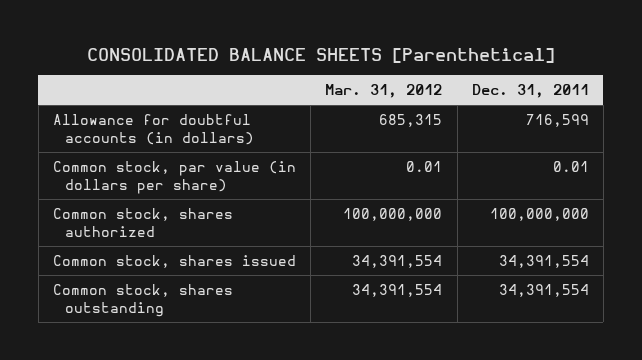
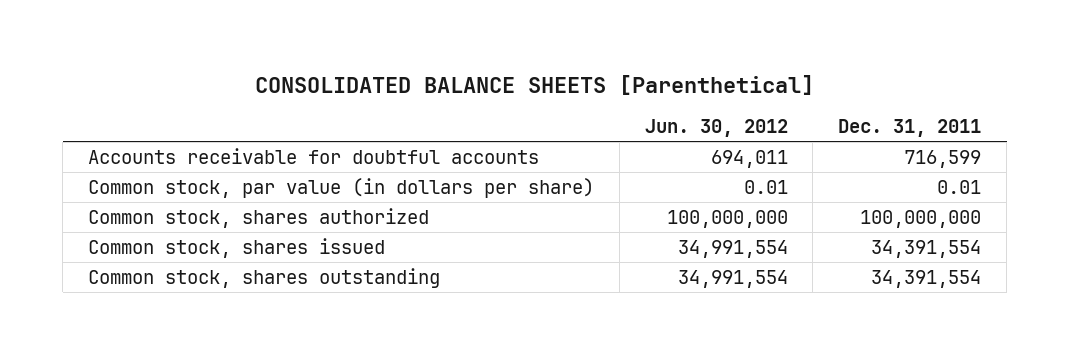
- | Mar. 31, 2012 | Dec. 31, 2011
+ | Jun. 30, 2012 | Dec. 31, 2011
- Allowance for doubtful accounts (in dollars) | 685,315 | 716,599
+ Accounts receivable for doubtful accounts | 694,011 | 716,599

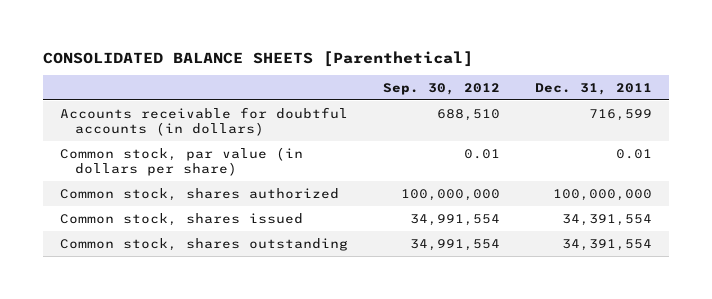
- | Jun. 30, 2012 | Dec. 31, 2011
+ | Sep. 30, 2012 | Dec. 31, 2011
- Accounts receivable for doubtful accounts | 694,011 | 716,599
+ Accounts receivable for doubtful accounts (in dollars) | 688,510 | 716,599

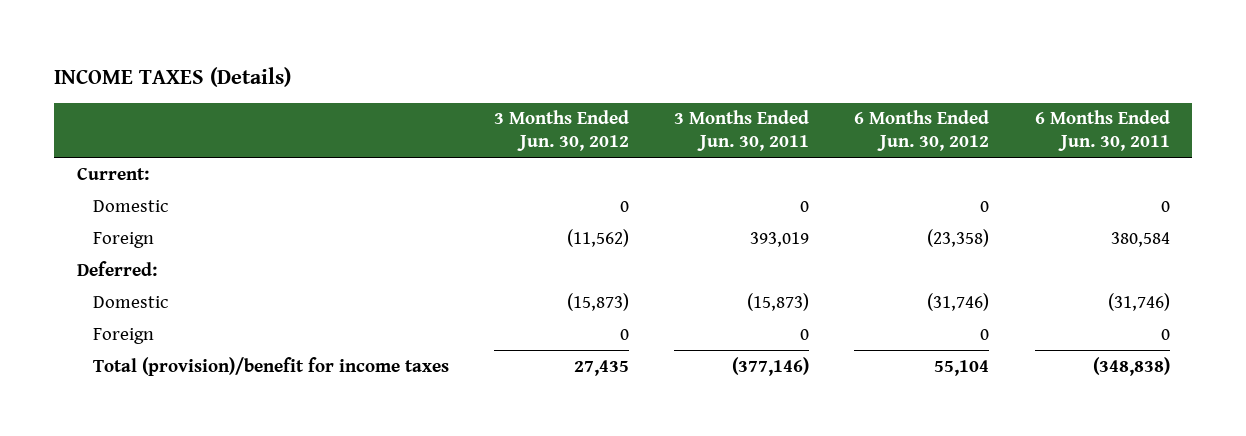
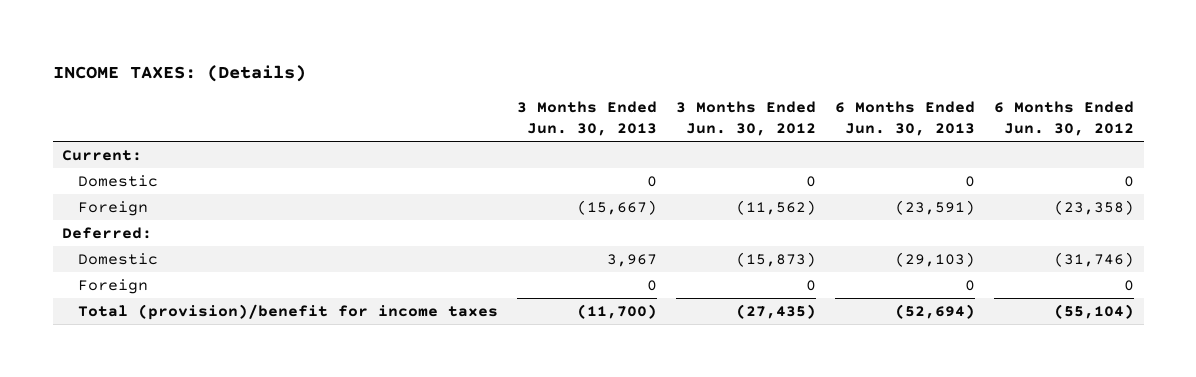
- INCOME TAXES (Details)
+ INCOME TAXES: (Details)
- | 3 Months Ended Jun. 30, 2012 | 3 Months Ended Jun. 30, 2011 | 6 Months Ended Jun. 30, 2012 | 6 Months Ended Jun. 30, 2011
+ | 3 Months Ended Jun. 30, 2013 | 3 Months Ended Jun. 30, 2012 | 6 Months Ended Jun. 30, 2013 | 6 Months Ended Jun. 30, 2012
- Total (provision)/benefit for income taxes | 27,435 | (377,146) | 55,104 | (348,838)
+ Total (provision)/benefit for income taxes | (11,700) | (27,435) | (52,694) | (55,104)

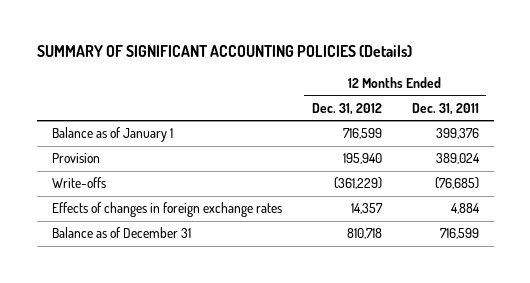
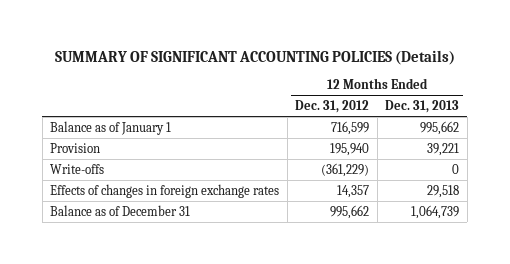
- | 12 Months Ended Dec. 31, 2012 | 12 Months Ended Dec. 31, 2011
+ | 12 Months Ended Dec. 31, 2012 | 12 Months Ended Dec. 31, 2013
- Balance as of December 31 | 810,718 | 716,599
+ Balance as of December 31 | 995,662 | 1,064,739

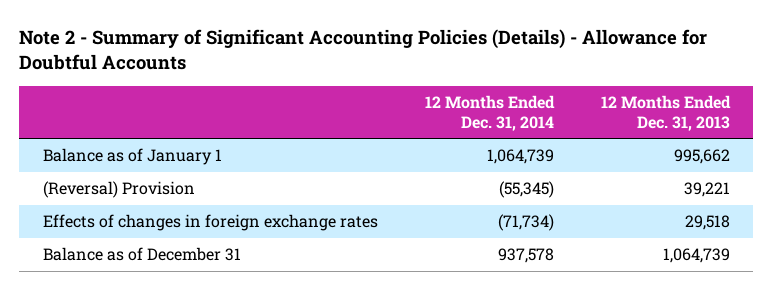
- SUMMARY OF SIGNIFICANT ACCOUNTING POLICIES (Details)
+ Note 2 - Summary of Significant Accounting Policies (Details) - Allowance for Doubtful Accounts
- | 12 Months Ended Dec. 31, 2012 | 12 Months Ended Dec. 31, 2013
+ | 12 Months Ended Dec. 31, 2014 | 12 Months Ended Dec. 31, 2013
- Provision | 195,940 | 39,221
- Write-offs | (361,229) | 0
+ (Reversal) Provision | (55,345) | 39,221

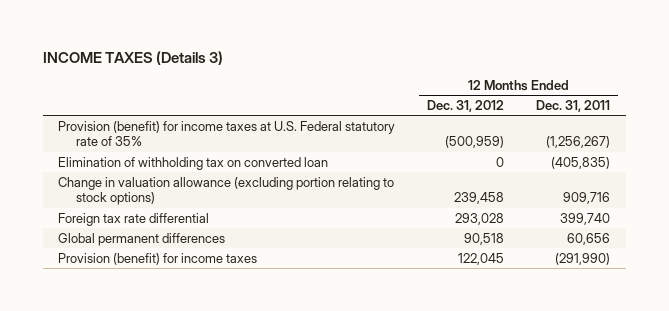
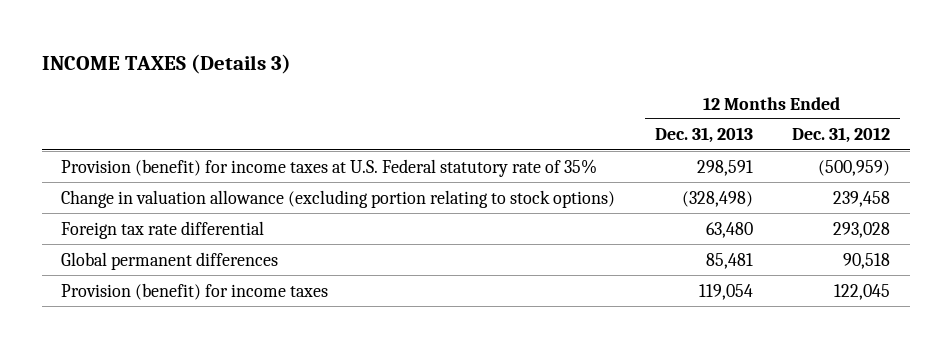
- | 12 Months Ended Dec. 31, 2012 | 12 Months Ended Dec. 31, 2011
+ | 12 Months Ended Dec. 31, 2013 | 12 Months Ended Dec. 31, 2012
- Elimination of withholding tax on converted loan | 0 | (405,835)

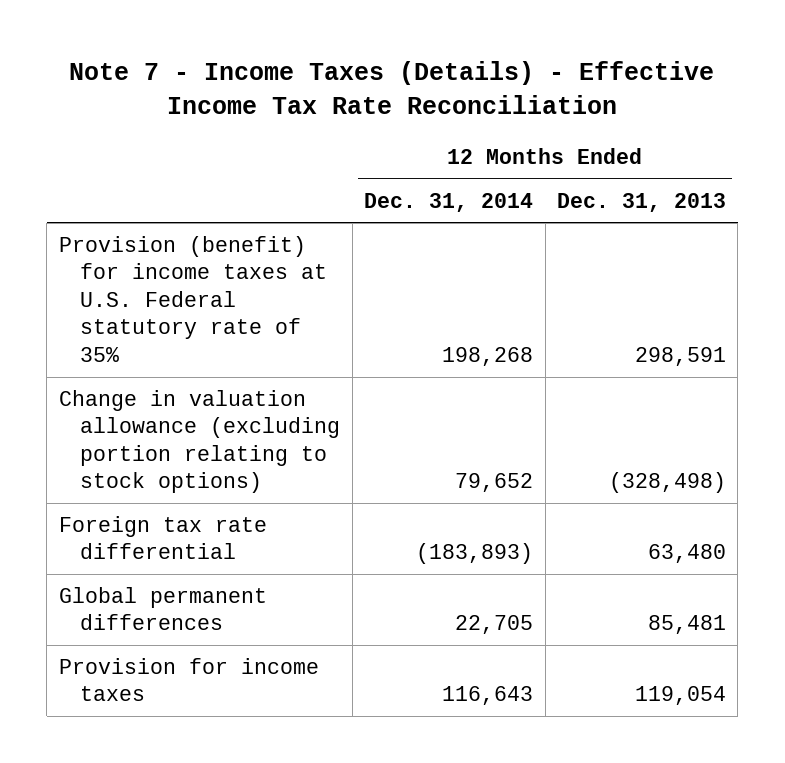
- INCOME TAXES (Details 3)
+ Note 7 - Income Taxes (Details) - Effective Income Tax Rate Reconciliation
- | 12 Months Ended Dec. 31, 2013 | 12 Months Ended Dec. 31, 2012
+ | 12 Months Ended Dec. 31, 2014 | 12 Months Ended Dec. 31, 2013
- Provision (benefit) for income taxes | 119,054 | 122,045
+ Provision for income taxes | 116,643 | 119,054

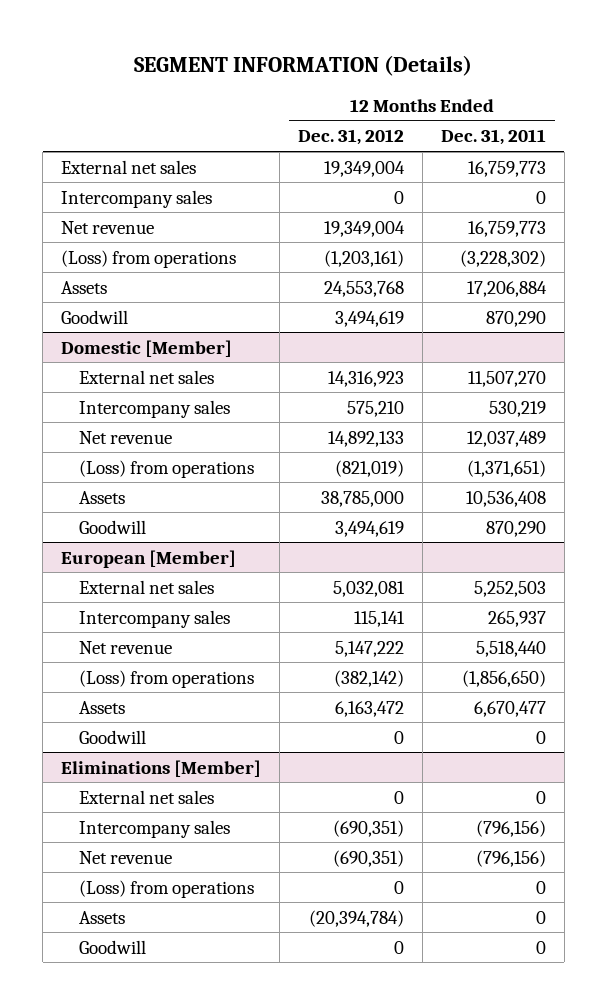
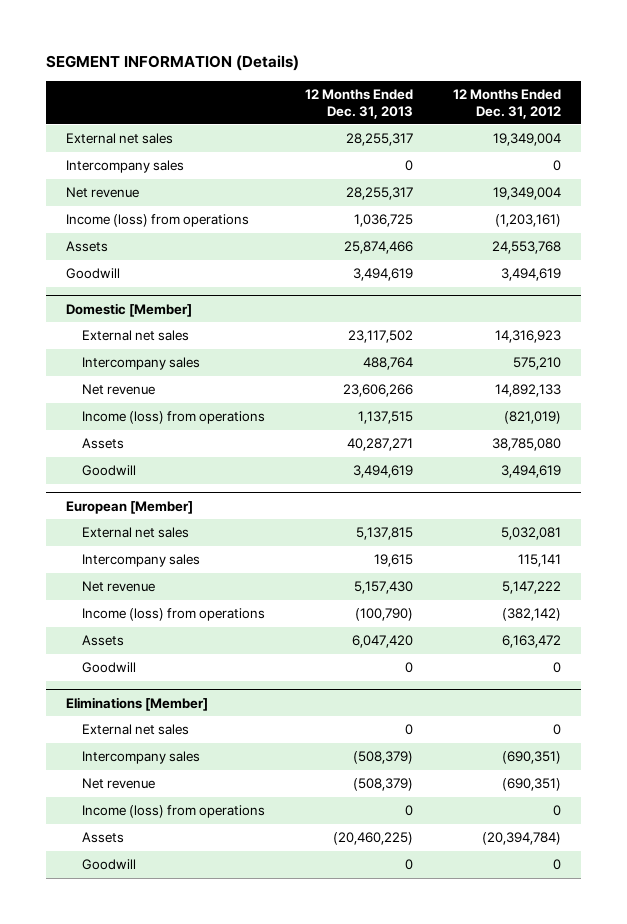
- | 12 Months Ended Dec. 31, 2012 | 12 Months Ended Dec. 31, 2011
+ | 12 Months Ended Dec. 31, 2013 | 12 Months Ended Dec. 31, 2012
- (Loss) from operations | (1,203,161) | (3,228,302)
+ Income (loss) from operations | 1,036,725 | (1,203,161)
@ Domestic [Member]
- (Loss) from operations | (821,019) | (1,371,651)
- Assets | 38,785,000 | 10,536,408
+ Income (loss) from operations | 1,137,515 | (821,019)
+ Assets | 40,287,271 | 38,785,080
@ European [Member]
- (Loss) from operations | (382,142) | (1,856,650)
+ Income (loss) from operations | (100,790) | (382,142)
@ Eliminations [Member]
- (Loss) from operations | 0 | 0
+ Income (loss) from operations | 0 | 0

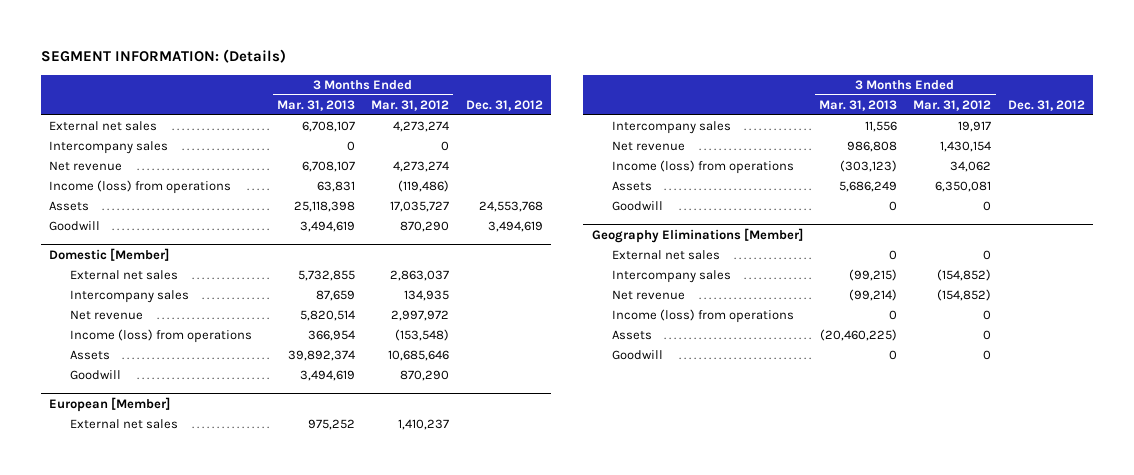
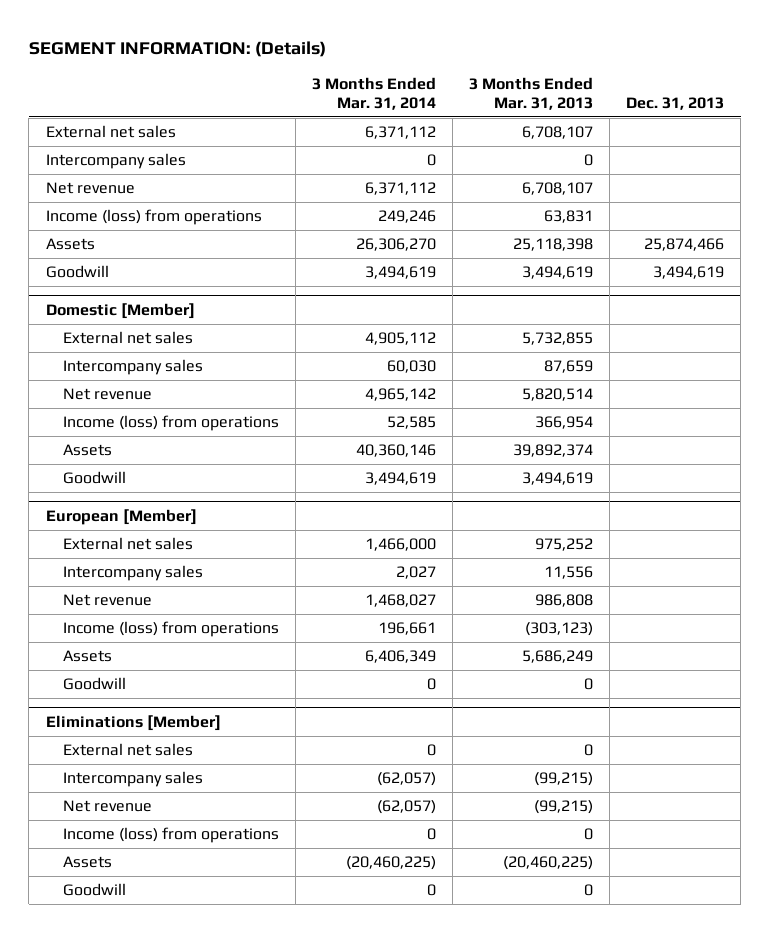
- | 3 Months Ended Mar. 31, 2013 | 3 Months Ended Mar. 31, 2012 | Dec. 31, 2012
+ | 3 Months Ended Mar. 31, 2014 | 3 Months Ended Mar. 31, 2013 | Dec. 31, 2013
- Geography Eliminations [Member]
+ Eliminations [Member]
- Net revenue | (99,214) | (154,852) |
+ Net revenue | (62,057) | (99,215) |

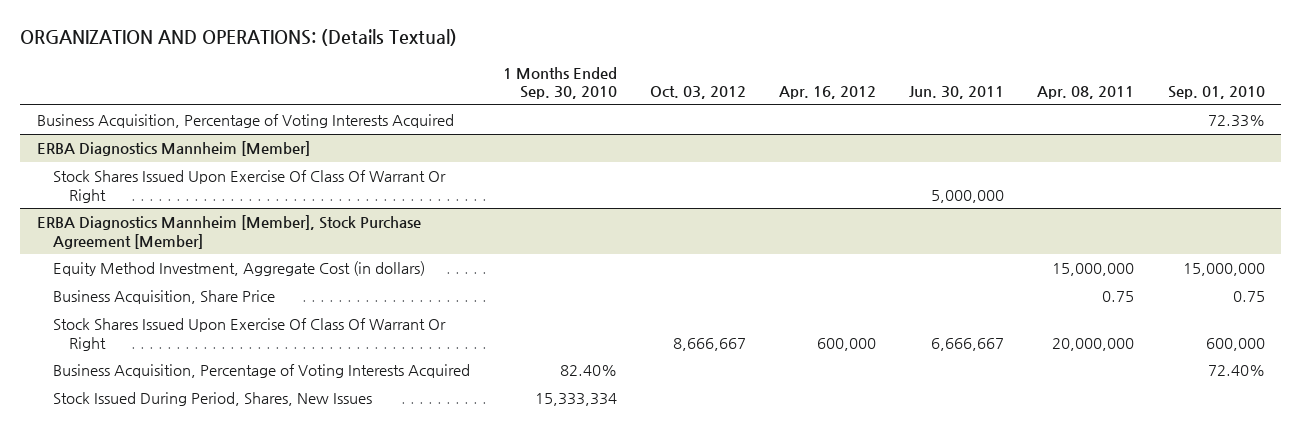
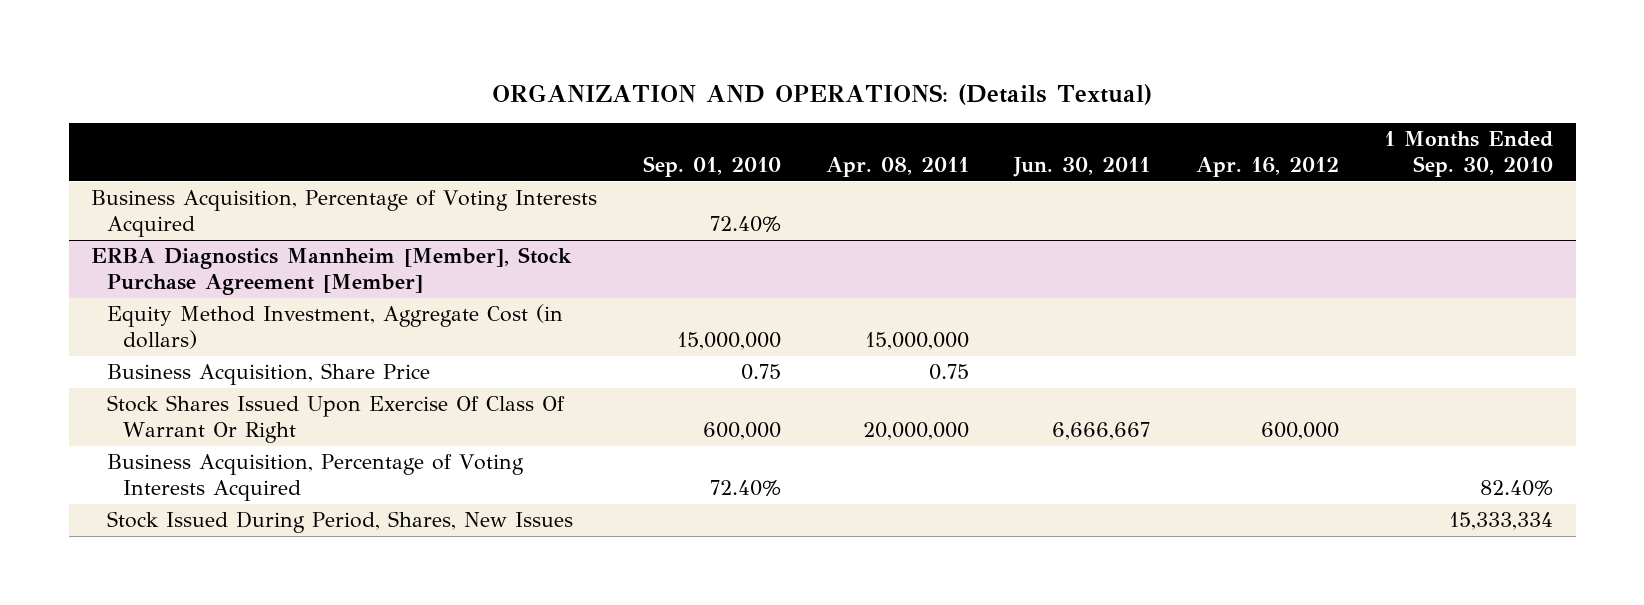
- | 1 Months Ended Sep. 30, 2010 | Oct. 03, 2012 | Apr. 16, 2012 | Jun. 30, 2011 | Apr. 08, 2011 | Sep. 01, 2010
+ | Sep. 01, 2010 | Apr. 08, 2011 | Jun. 30, 2011 | Apr. 16, 2012 | 1 Months Ended Sep. 30, 2010
- Business Acquisition, Percentage of Voting Interests Acquired | | | | | | 72.33%
- ERBA Diagnostics Mannheim [Member]
- Stock Shares Issued Upon Exercise Of Class Of Warrant Or Right | | | | 5,000,000 | |
+ Business Acquisition, Percentage of Voting Interests Acquired | 72.40% | | | |

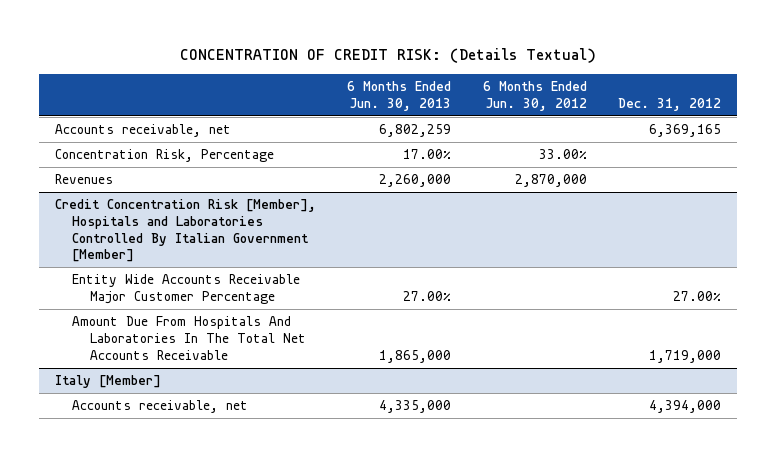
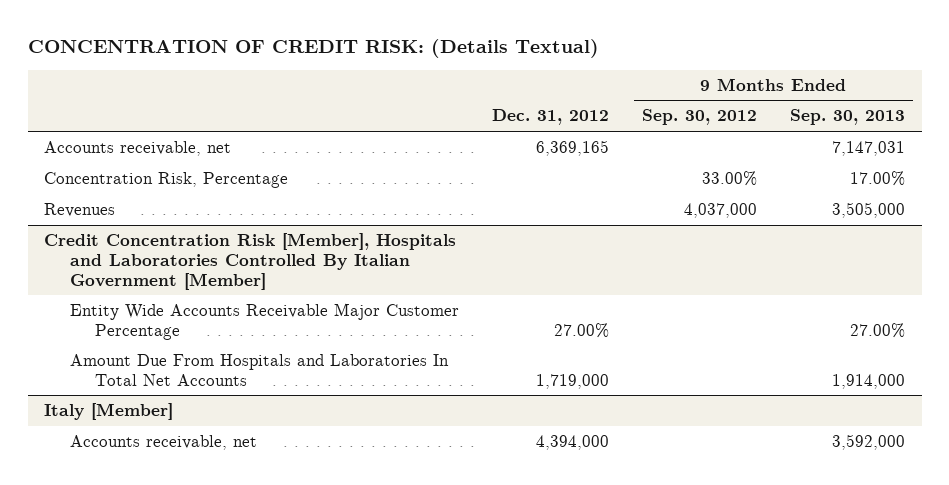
- | 6 Months Ended Jun. 30, 2013 | 6 Months Ended Jun. 30, 2012 | Dec. 31, 2012
+ | Dec. 31, 2012 | 9 Months Ended Sep. 30, 2012 | 9 Months Ended Sep. 30, 2013
@ Credit Concentration Risk [Member], Hospitals and Laboratories Controlled By Italian Government [Member]
- Amount Due From Hospitals And Laboratories In The Total Net Accounts Receivable | 1,865,000 | | 1,719,000
+ Amount Due From Hospitals and Laboratories In Total Net Accounts | 1,719,000 | | 1,914,000

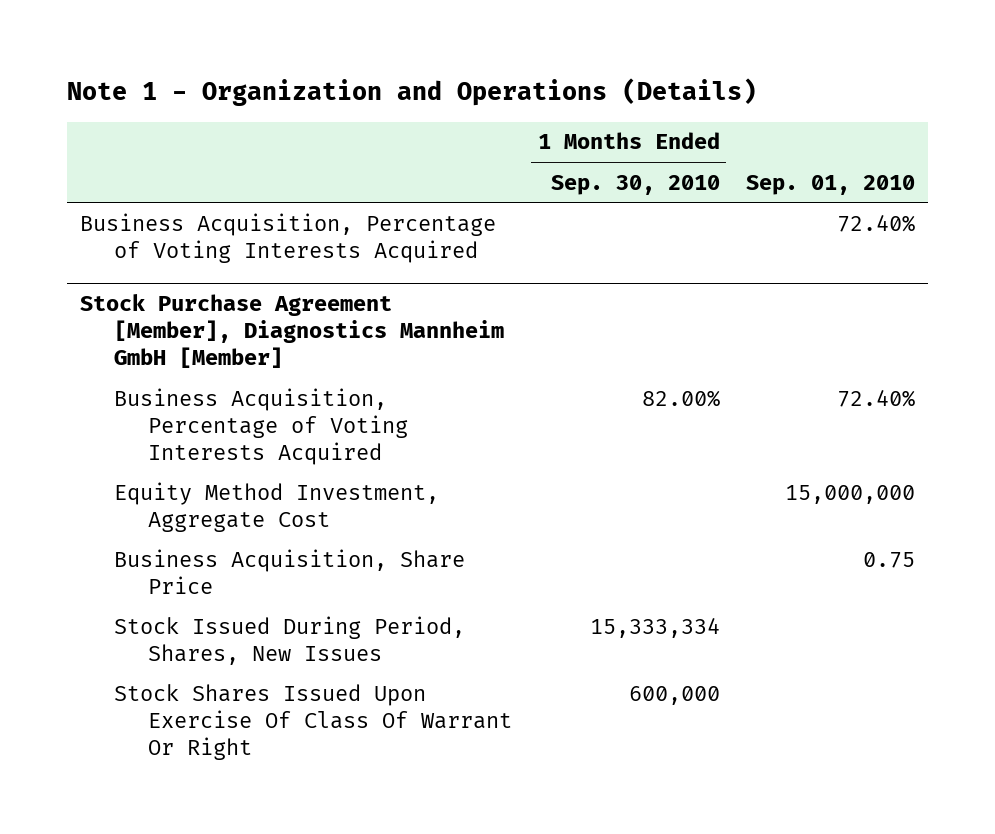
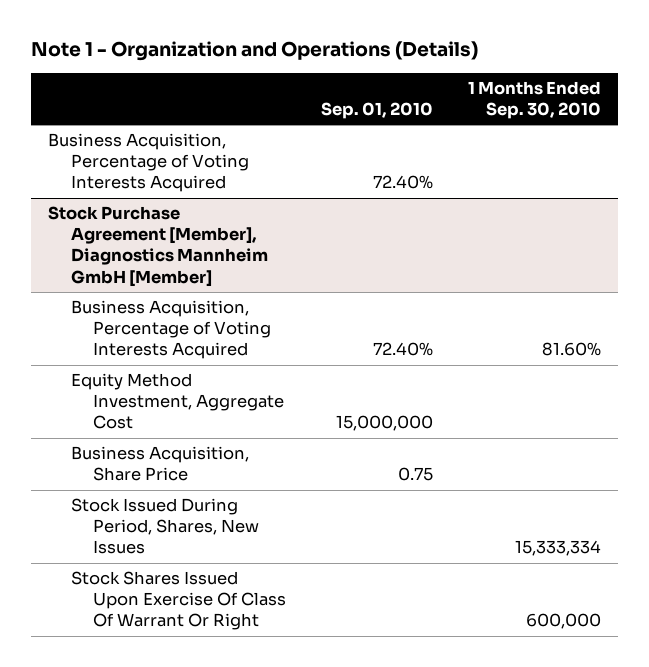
- | 1 Months Ended Sep. 30, 2010 | Sep. 01, 2010
+ | Sep. 01, 2010 | 1 Months Ended Sep. 30, 2010
@ Stock Purchase Agreement [Member], Diagnostics Mannheim GmbH [Member]
- Business Acquisition, Percentage of Voting Interests Acquired | 82.00% | 72.40%
+ Business Acquisition, Percentage of Voting Interests Acquired | 72.40% | 81.60%

